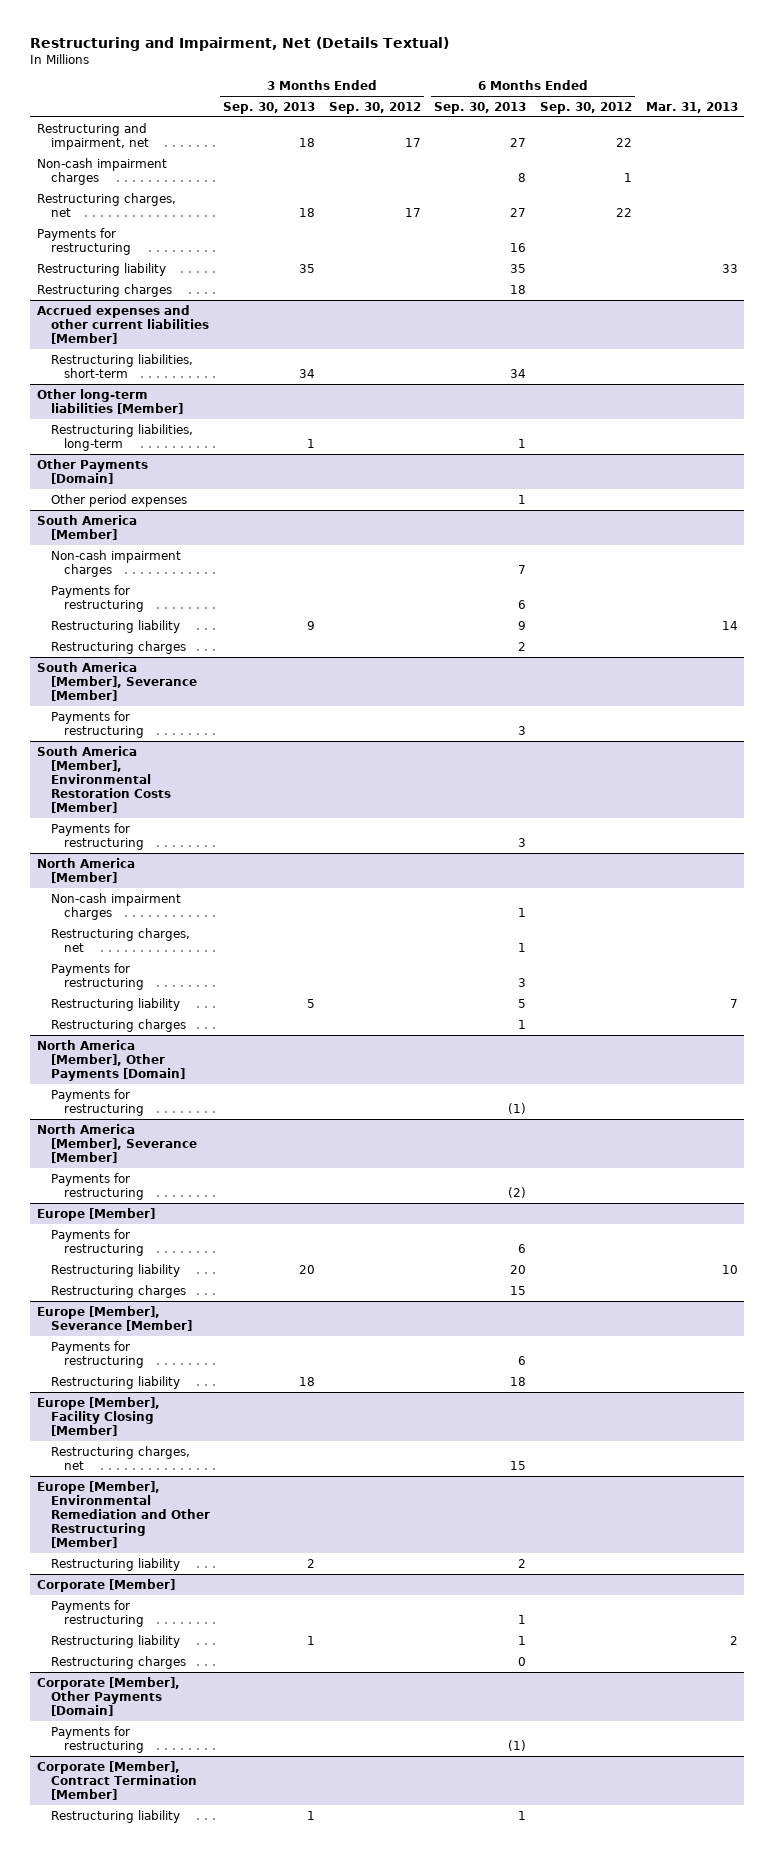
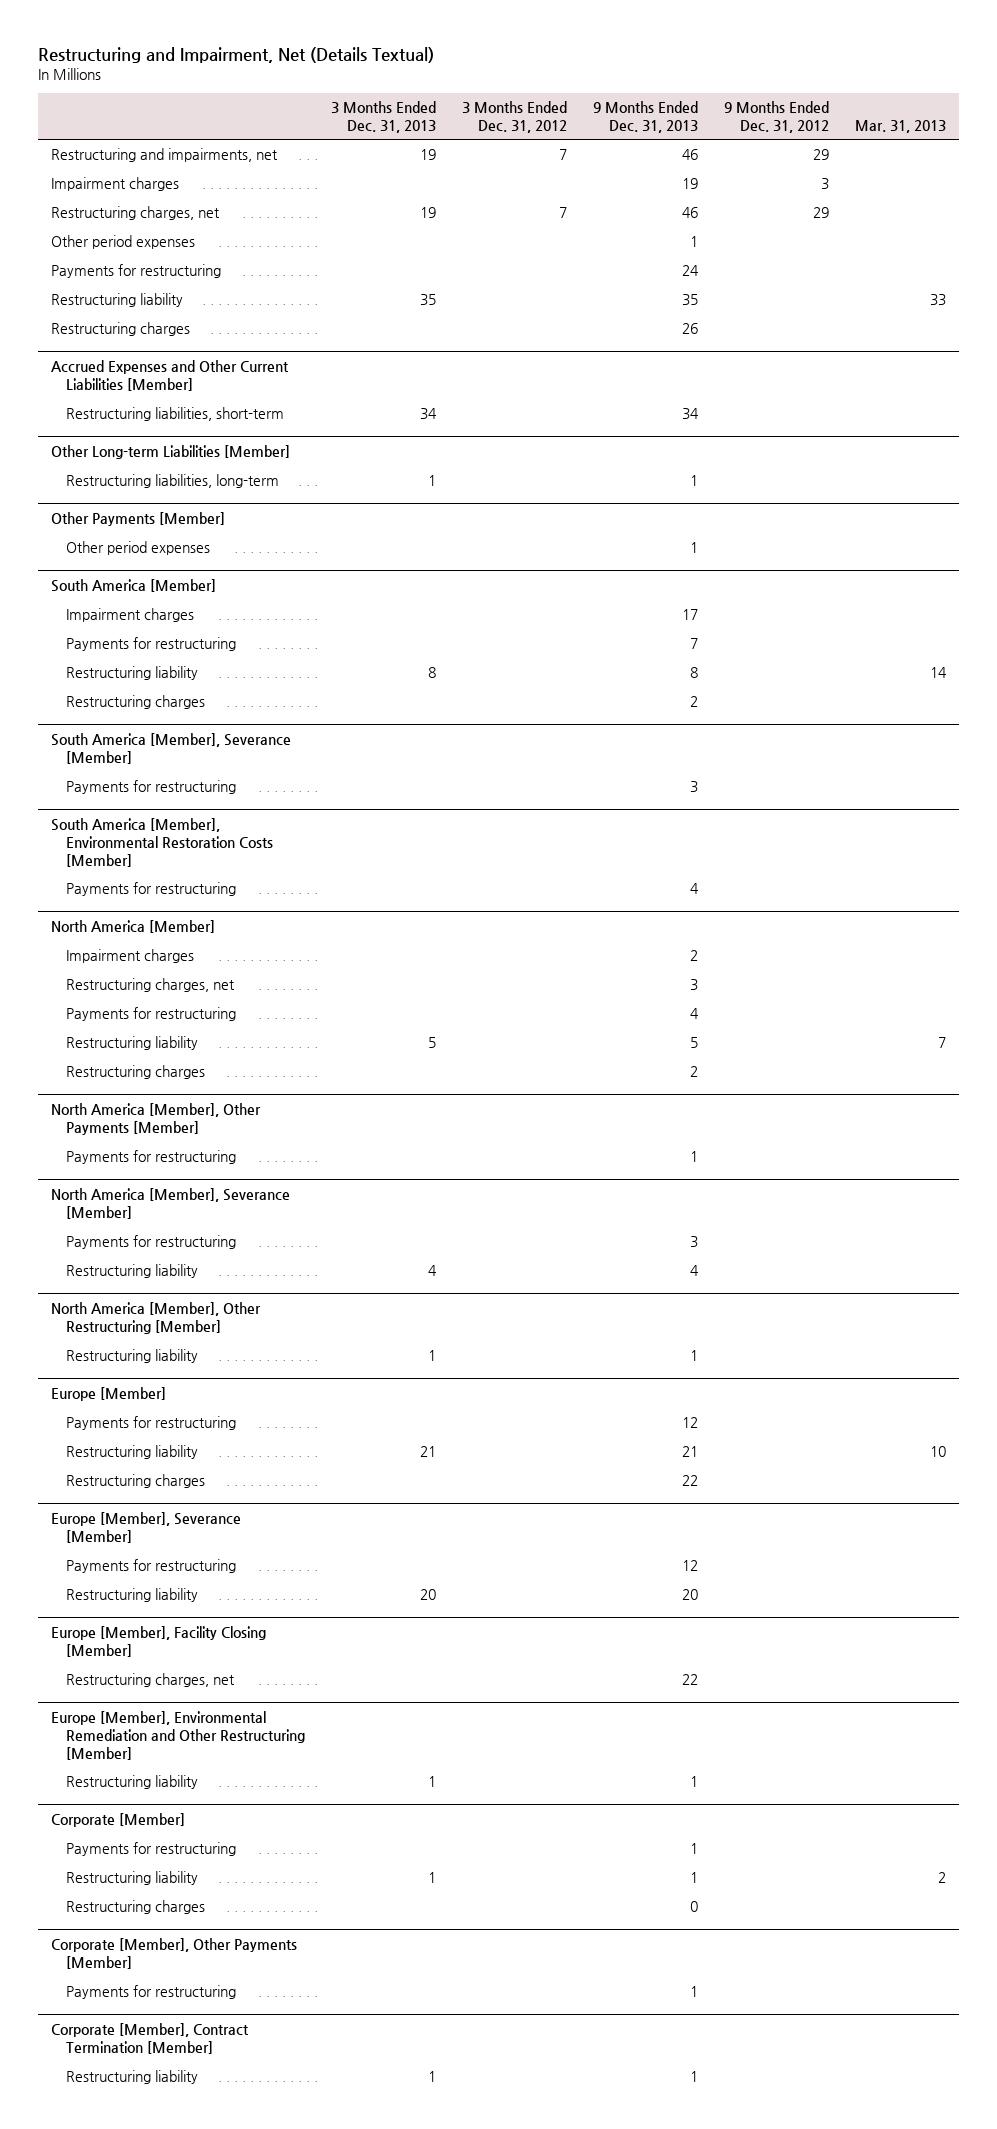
- | 3 Months Ended Sep. 30, 2013 | 3 Months Ended Sep. 30, 2012 | 6 Months Ended Sep. 30, 2013 | 6 Months Ended Sep. 30, 2012 | Mar. 31, 2013
+ | 3 Months Ended Dec. 31, 2013 | 3 Months Ended Dec. 31, 2012 | 9 Months Ended Dec. 31, 2013 | 9 Months Ended Dec. 31, 2012 | Mar. 31, 2013
- Restructuring and impairment, net | 18 | 17 | 27 | 22 |
- Non-cash impairment charges | | | 8 | 1 |
+ Restructuring and impairments, net | 19 | 7 | 46 | 29 |
+ Impairment charges | | | 19 | 3 |
+ Other period expenses | | | 1 | |
- Accrued expenses and other current liabilities [Member]
+ Accrued Expenses and Other Current Liabilities [Member]
- Other long-term liabilities [Member]
+ Other Long-term Liabilities [Member]
- Other Payments [Domain]
+ Other Payments [Member]
@ South America [Member]
- Non-cash impairment charges | | | 7 | |
+ Impairment charges | | | 17 | |
@ North America [Member]
- Non-cash impairment charges | | | 1 | |
+ Impairment charges | | | 2 | |
- North America [Member], Other Payments [Domain]
+ North America [Member], Other Payments [Member]
@ North America [Member], Severance [Member]
+ Restructuring liability | 4 | | 4 | |
+ North America [Member], Other Restructuring [Member]
+ Restructuring liability | 1 | | 1 | |
- Corporate [Member], Other Payments [Domain]
+ Corporate [Member], Other Payments [Member]

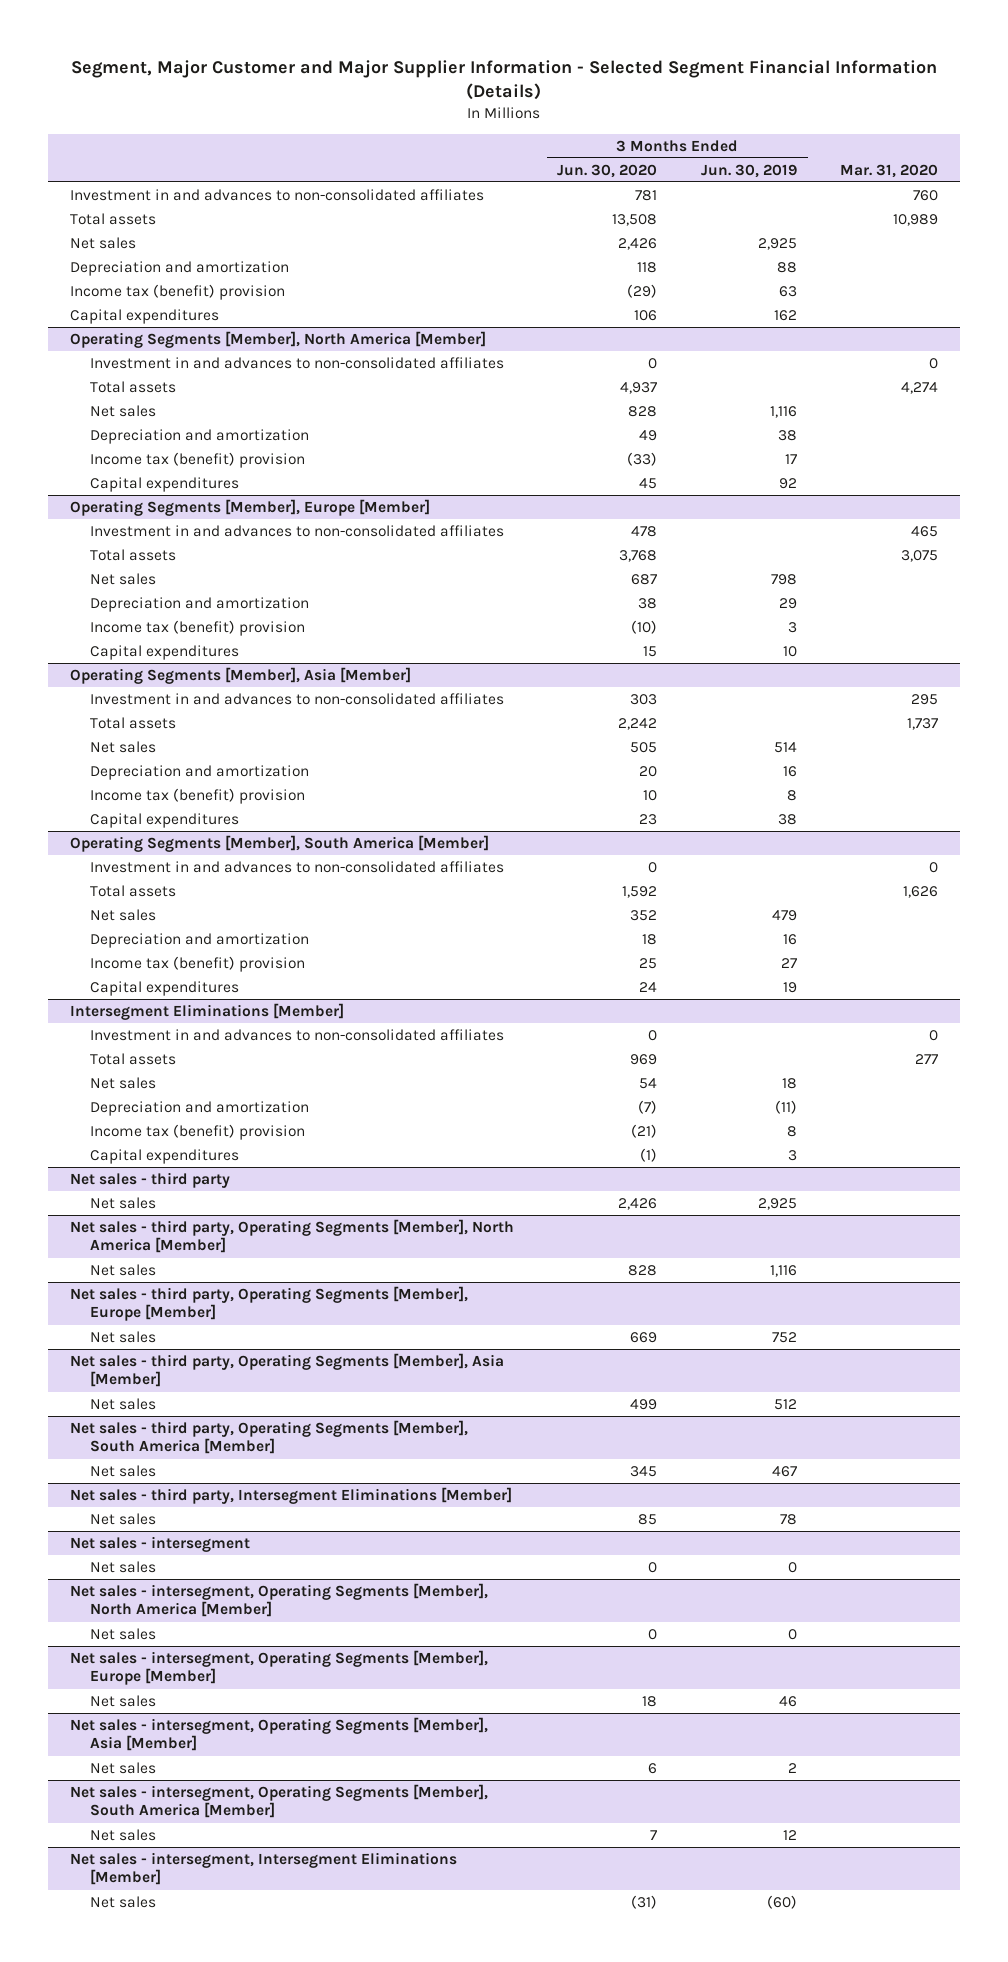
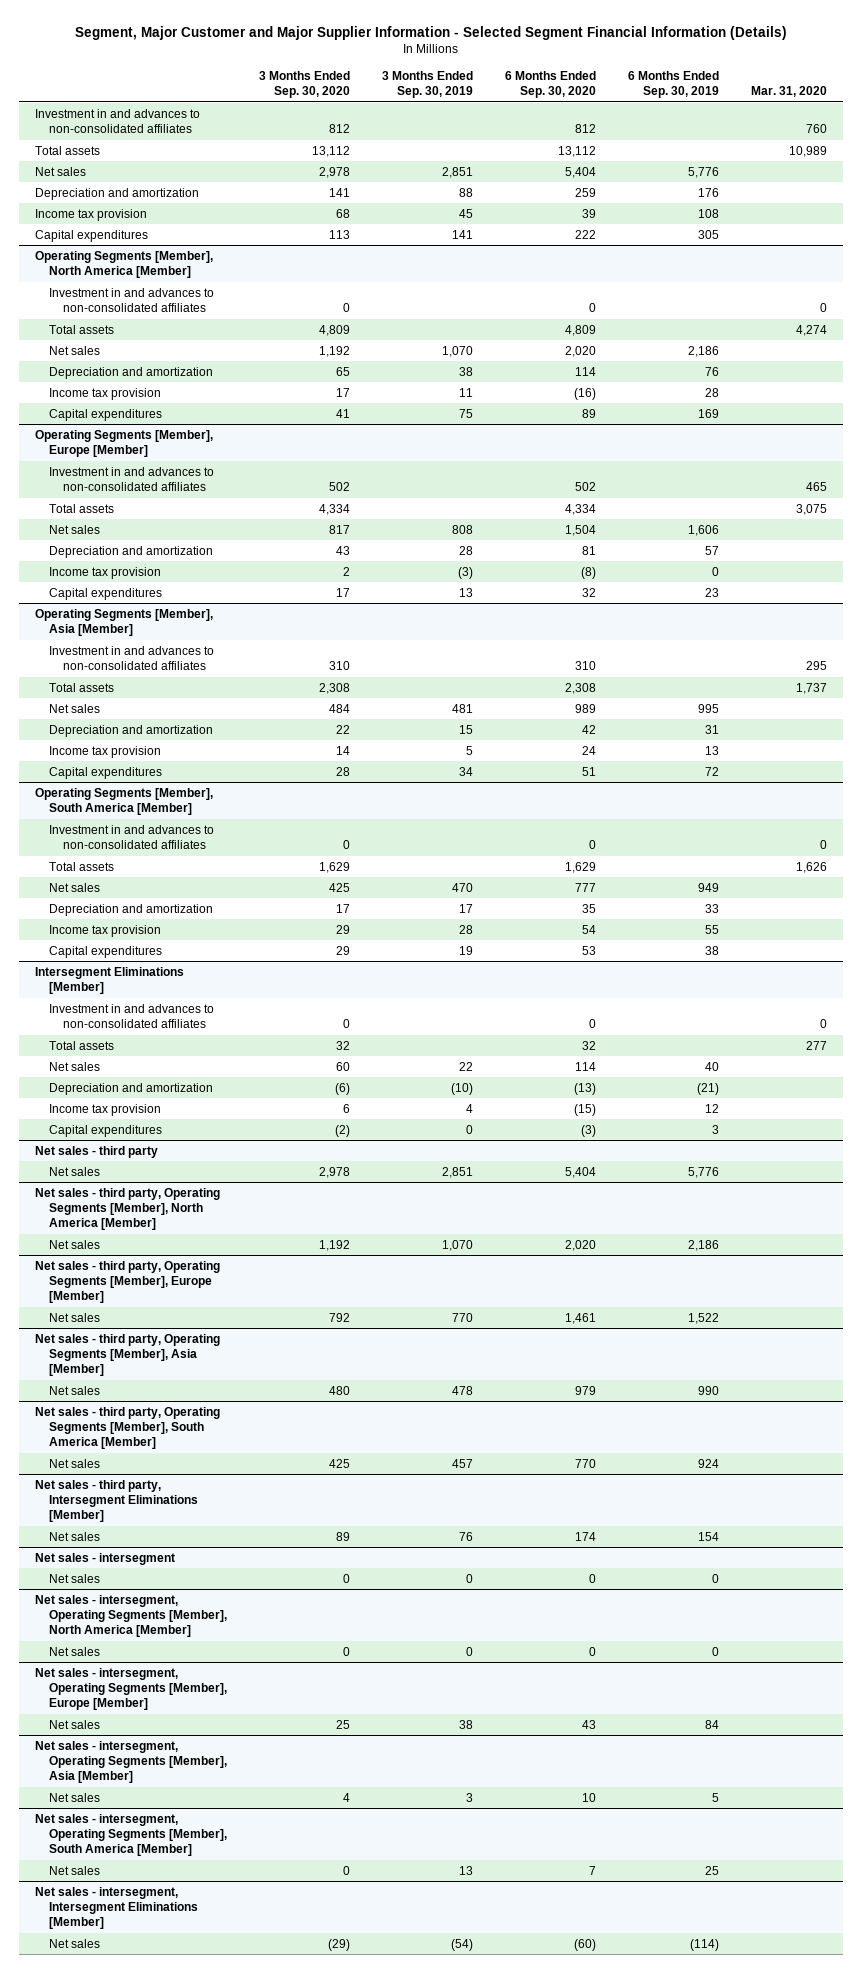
- | 3 Months Ended Jun. 30, 2020 | 3 Months Ended Jun. 30, 2019 | Mar. 31, 2020
+ | 3 Months Ended Sep. 30, 2020 | 3 Months Ended Sep. 30, 2019 | 6 Months Ended Sep. 30, 2020 | 6 Months Ended Sep. 30, 2019 | Mar. 31, 2020
- Income tax (benefit) provision | (29) | 63 |
+ Income tax provision | 68 | 45 | 39 | 108 |
@ Operating Segments [Member], North America [Member]
- Income tax (benefit) provision | (33) | 17 |
+ Income tax provision | 17 | 11 | (16) | 28 |
@ Operating Segments [Member], Europe [Member]
- Income tax (benefit) provision | (10) | 3 |
+ Income tax provision | 2 | (3) | (8) | 0 |
@ Operating Segments [Member], Asia [Member]
- Income tax (benefit) provision | 10 | 8 |
+ Income tax provision | 14 | 5 | 24 | 13 |
@ Operating Segments [Member], South America [Member]
- Income tax (benefit) provision | 25 | 27 |
+ Income tax provision | 29 | 28 | 54 | 55 |
@ Intersegment Eliminations [Member]
- Income tax (benefit) provision | (21) | 8 |
+ Income tax provision | 6 | 4 | (15) | 12 |

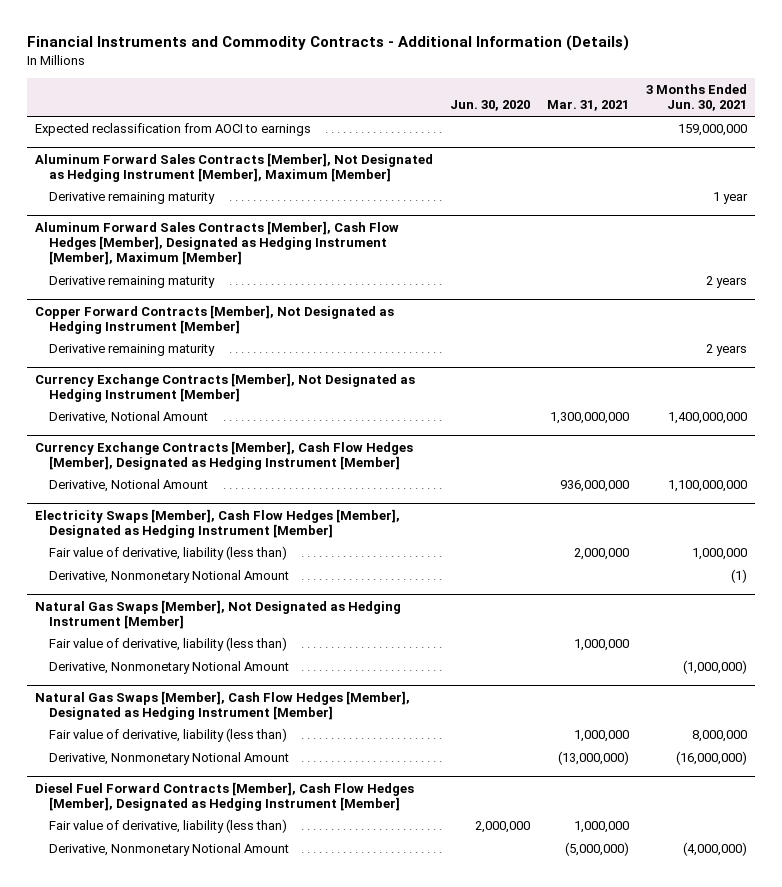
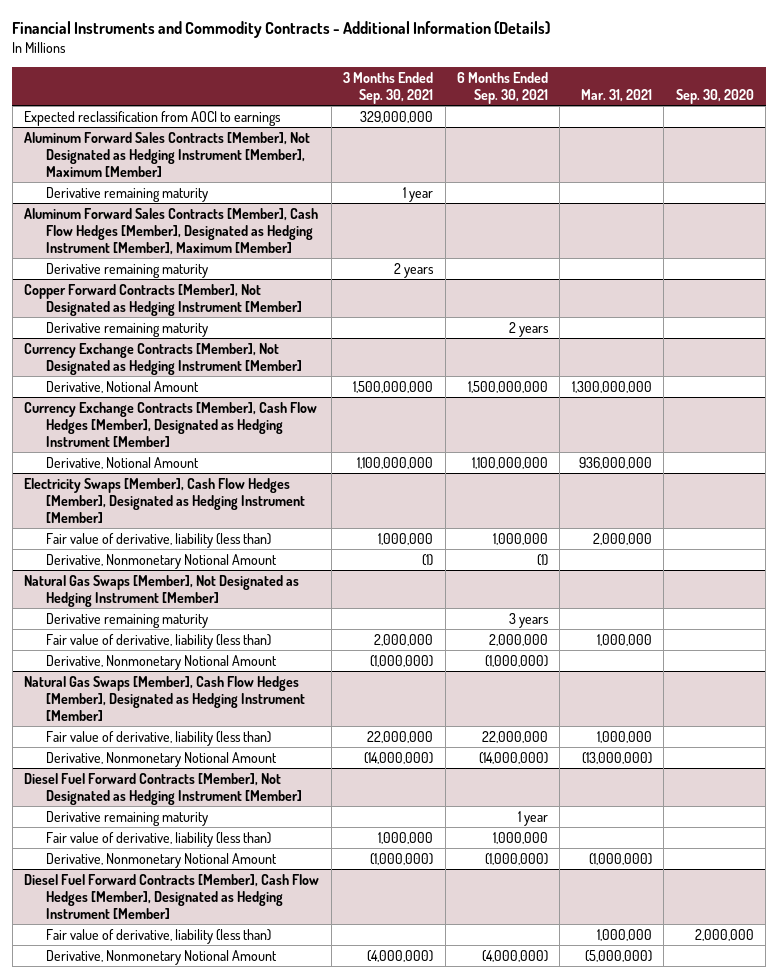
- | Jun. 30, 2020 | Mar. 31, 2021 | 3 Months Ended Jun. 30, 2021
+ | 3 Months Ended Sep. 30, 2021 | 6 Months Ended Sep. 30, 2021 | Mar. 31, 2021 | Sep. 30, 2020
@ Natural Gas Swaps [Member], Not Designated as Hedging Instrument [Member]
+ Derivative remaining maturity | | 3 years | |
+ Diesel Fuel Forward Contracts [Member], Not Designated as Hedging Instrument [Member]
+ Derivative remaining maturity | | 1 year | |
+ Fair value of derivative, liability (less than) | 1,000,000 | 1,000,000 | |
+ Derivative, Nonmonetary Notional Amount | (1,000,000) | (1,000,000) | (1,000,000) |

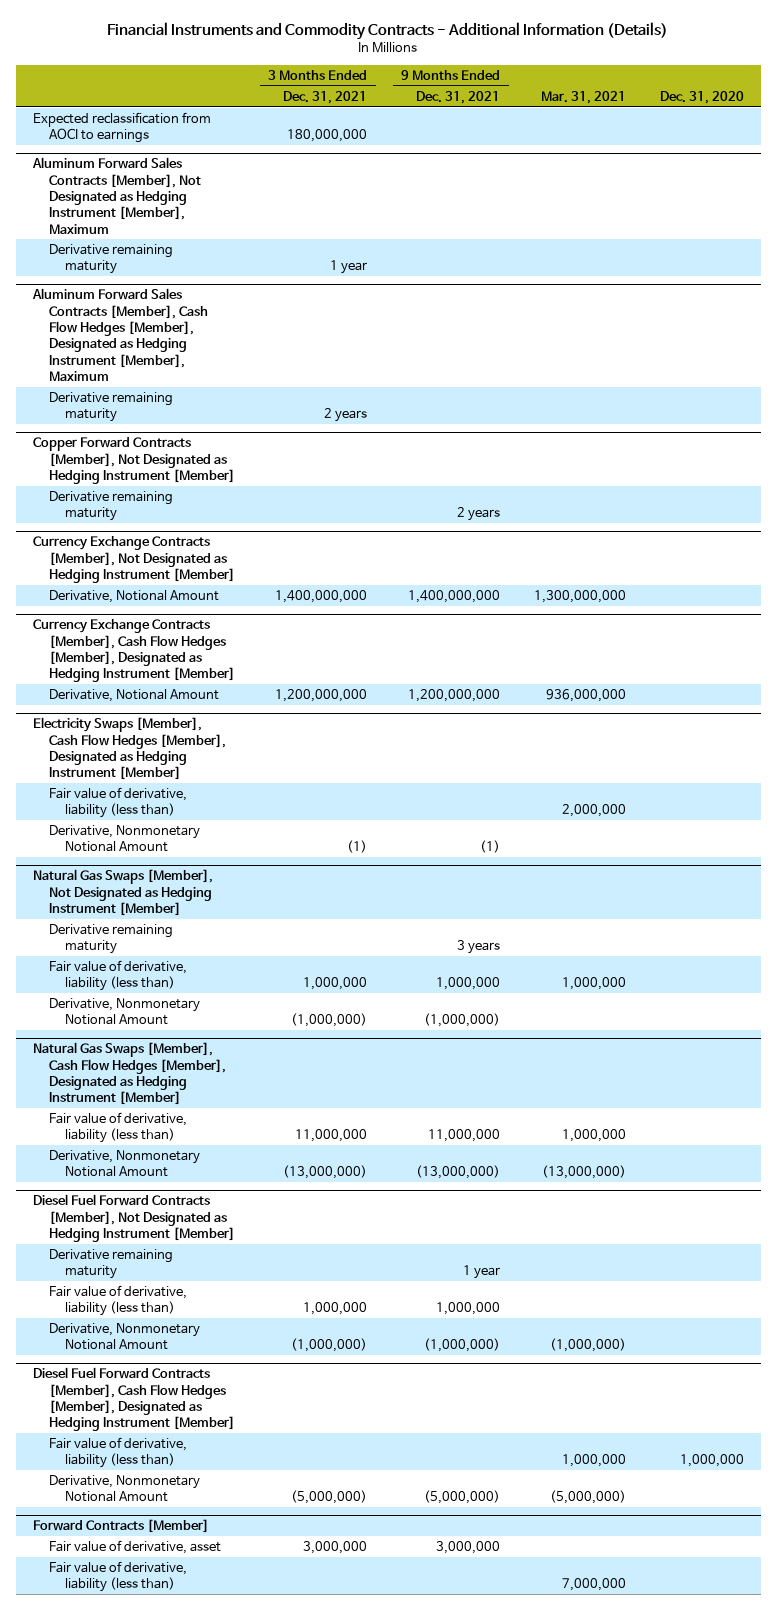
- | 3 Months Ended Sep. 30, 2021 | 6 Months Ended Sep. 30, 2021 | Mar. 31, 2021 | Sep. 30, 2020
+ | 3 Months Ended Dec. 31, 2021 | 9 Months Ended Dec. 31, 2021 | Mar. 31, 2021 | Dec. 31, 2020
- Aluminum Forward Sales Contracts [Member], Not Designated as Hedging Instrument [Member], Maximum [Member]
+ Aluminum Forward Sales Contracts [Member], Not Designated as Hedging Instrument [Member], Maximum
- Aluminum Forward Sales Contracts [Member], Cash Flow Hedges [Member], Designated as Hedging Instrument [Member], Maximum [Member]
+ Aluminum Forward Sales Contracts [Member], Cash Flow Hedges [Member], Designated as Hedging Instrument [Member], Maximum
+ Forward Contracts [Member]
+ Fair value of derivative, asset | 3,000,000 | 3,000,000 | |
+ Fair value of derivative, liability (less than) | | | 7,000,000 |

